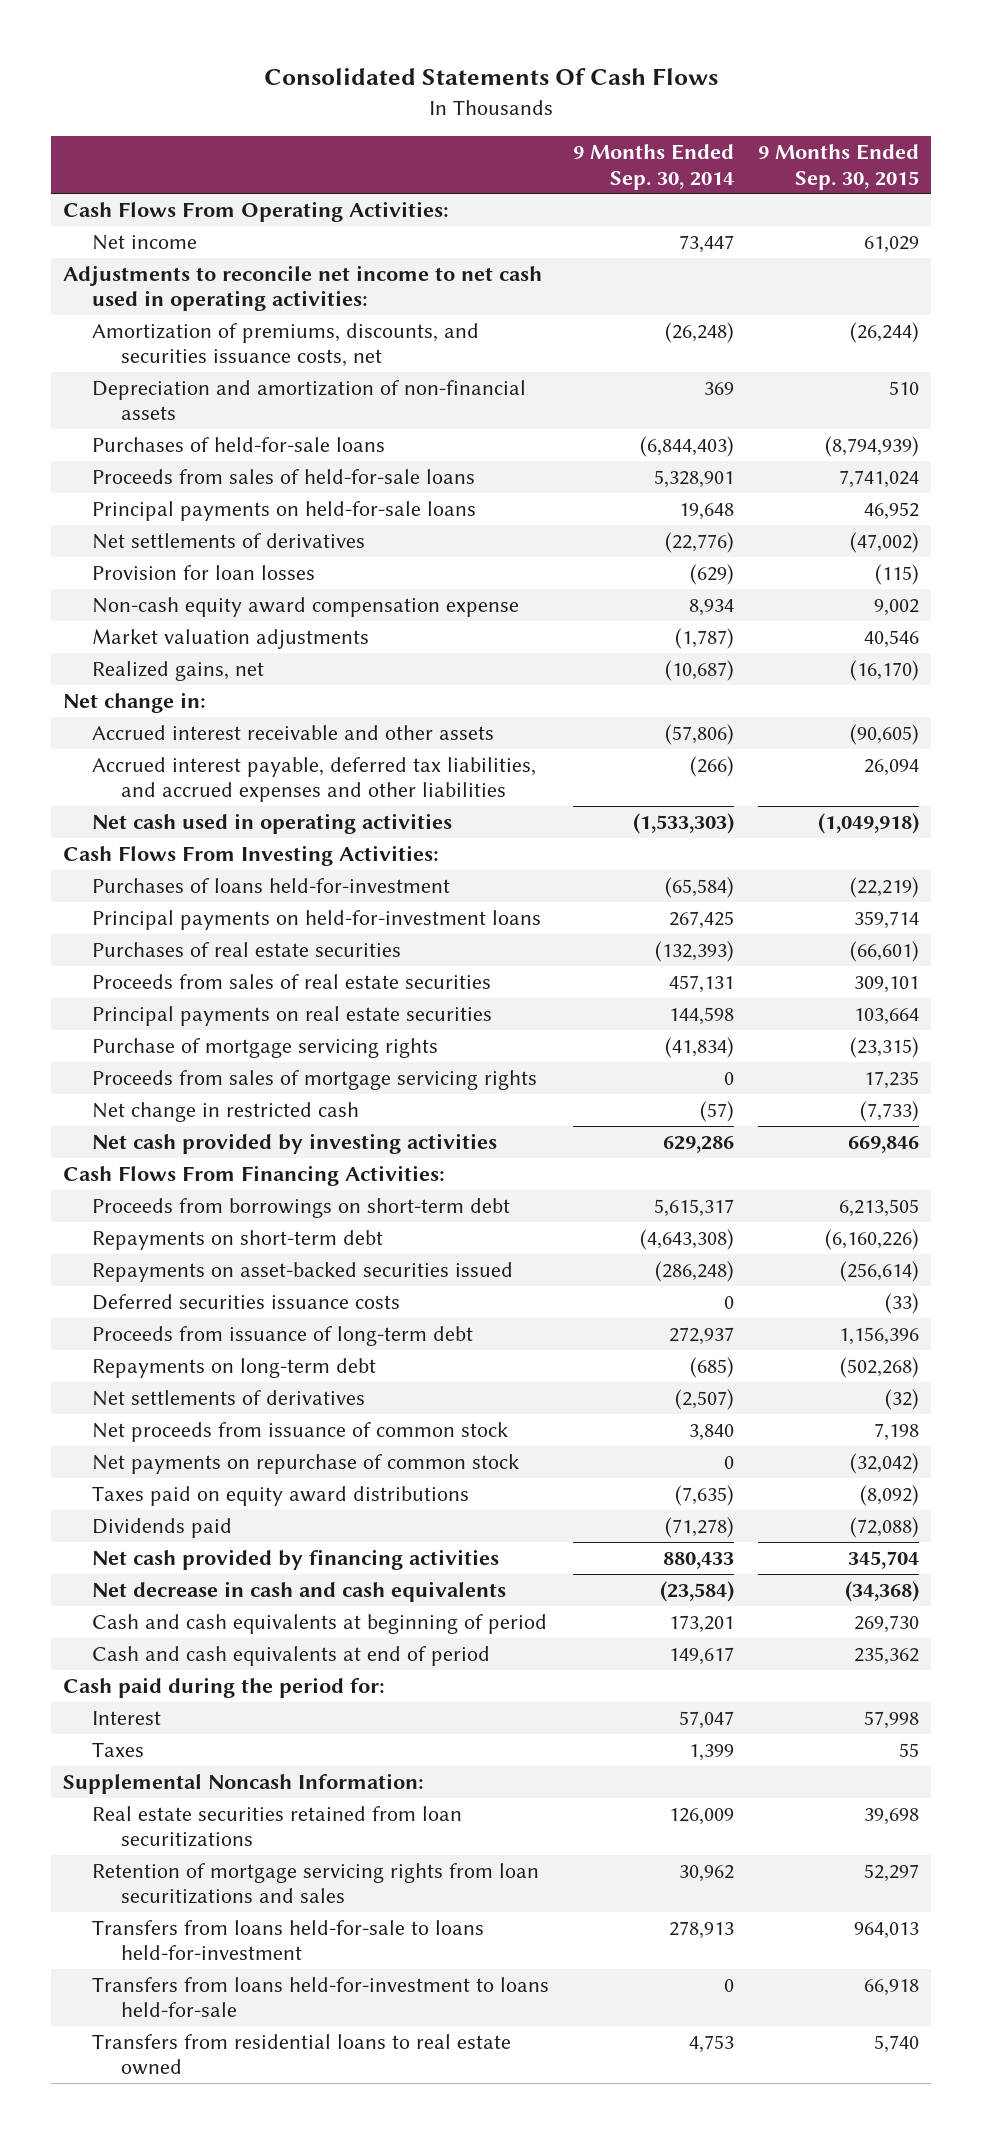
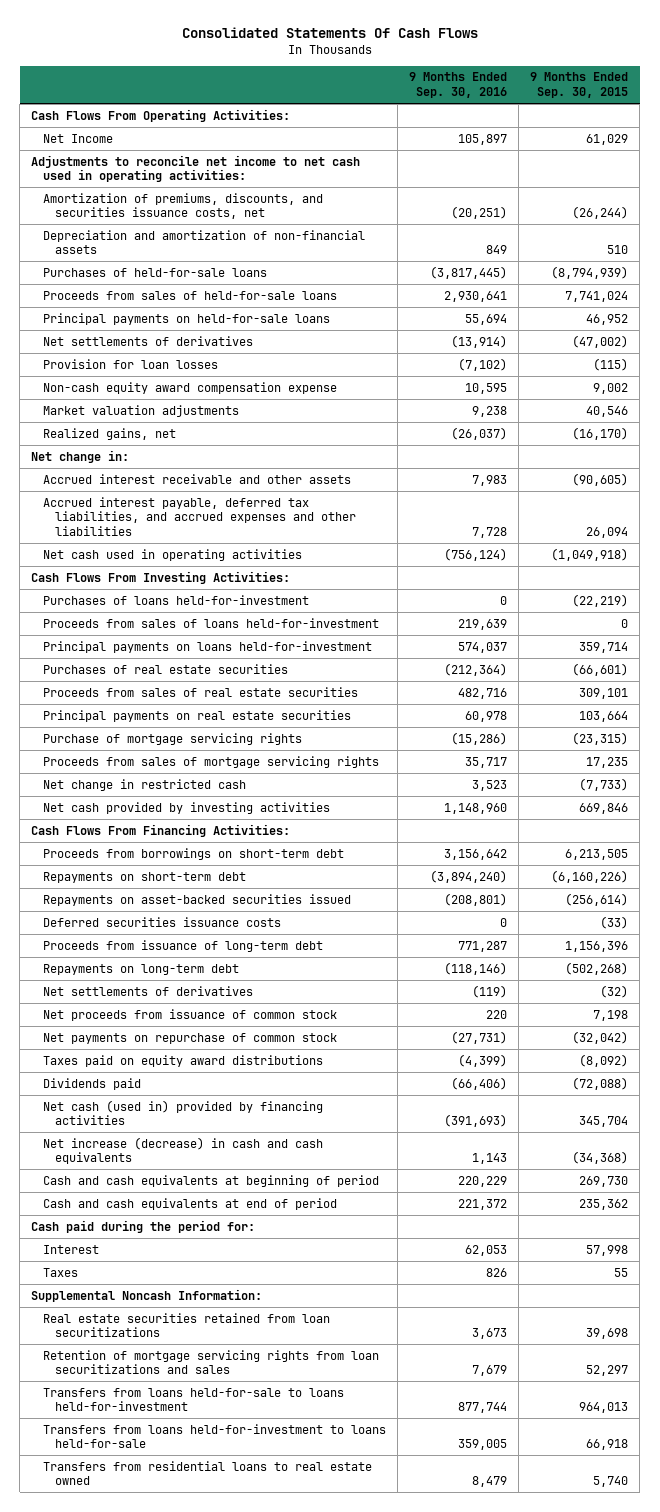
- | 9 Months Ended Sep. 30, 2014 | 9 Months Ended Sep. 30, 2015
+ | 9 Months Ended Sep. 30, 2016 | 9 Months Ended Sep. 30, 2015
- Net income | 73,447 | 61,029
+ Net Income | 105,897 | 61,029
- Principal payments on held-for-investment loans | 267,425 | 359,714
+ Proceeds from sales of loans held-for-investment | 219,639 | 0
+ Principal payments on loans held-for-investment | 574,037 | 359,714
- Net cash provided by financing activities | 880,433 | 345,704
- Net decrease in cash and cash equivalents | (23,584) | (34,368)
+ Net cash (used in) provided by financing activities | (391,693) | 345,704
+ Net increase (decrease) in cash and cash equivalents | 1,143 | (34,368)

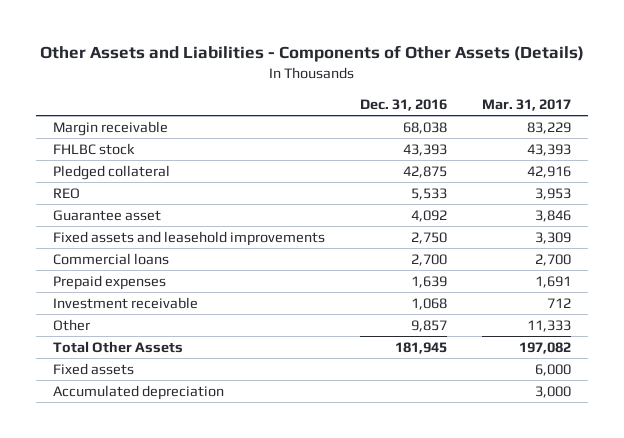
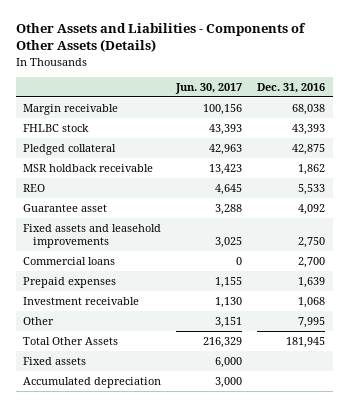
- | Dec. 31, 2016 | Mar. 31, 2017
+ | Jun. 30, 2017 | Dec. 31, 2016
+ MSR holdback receivable | 13,423 | 1,862
- Other | 9,857 | 11,333
+ Other | 3,151 | 7,995

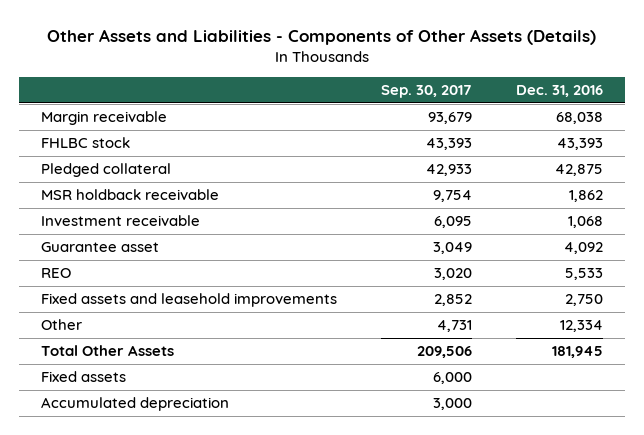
- | Jun. 30, 2017 | Dec. 31, 2016
+ | Sep. 30, 2017 | Dec. 31, 2016
moved up: Investment receivable | 6,095 | 1,068
moved down: REO | 3,020 | 5,533
- Commercial loans | 0 | 2,700
- Prepaid expenses | 1,155 | 1,639
- Other | 3,151 | 7,995
+ Other | 4,731 | 12,334

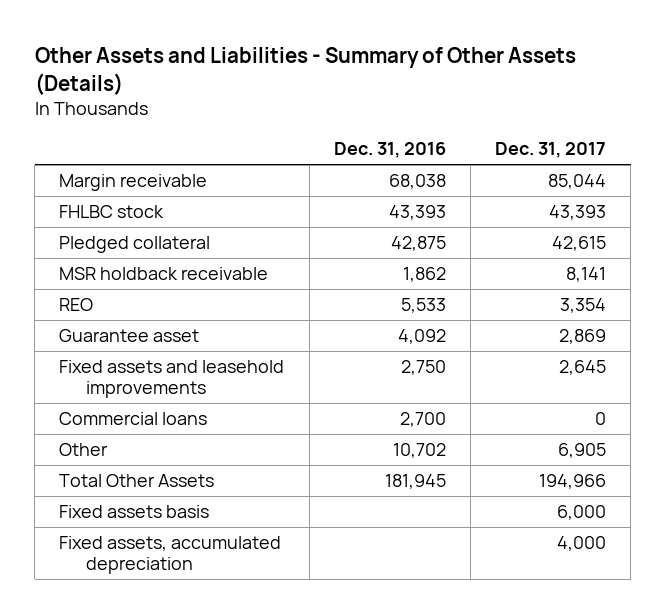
- Other Assets and Liabilities - Components of Other Assets (Details)
+ Other Assets and Liabilities - Summary of Other Assets (Details)
- | Sep. 30, 2017 | Dec. 31, 2016
+ | Dec. 31, 2016 | Dec. 31, 2017
- Investment receivable | 6,095 | 1,068
moved down: Guarantee asset | 4,092 | 2,869
- Other | 4,731 | 12,334
+ Commercial loans | 2,700 | 0
+ Other | 10,702 | 6,905
- Fixed assets | 6,000 |
- Accumulated depreciation | 3,000 |
+ Fixed assets basis | | 6,000
+ Fixed assets, accumulated depreciation | | 4,000

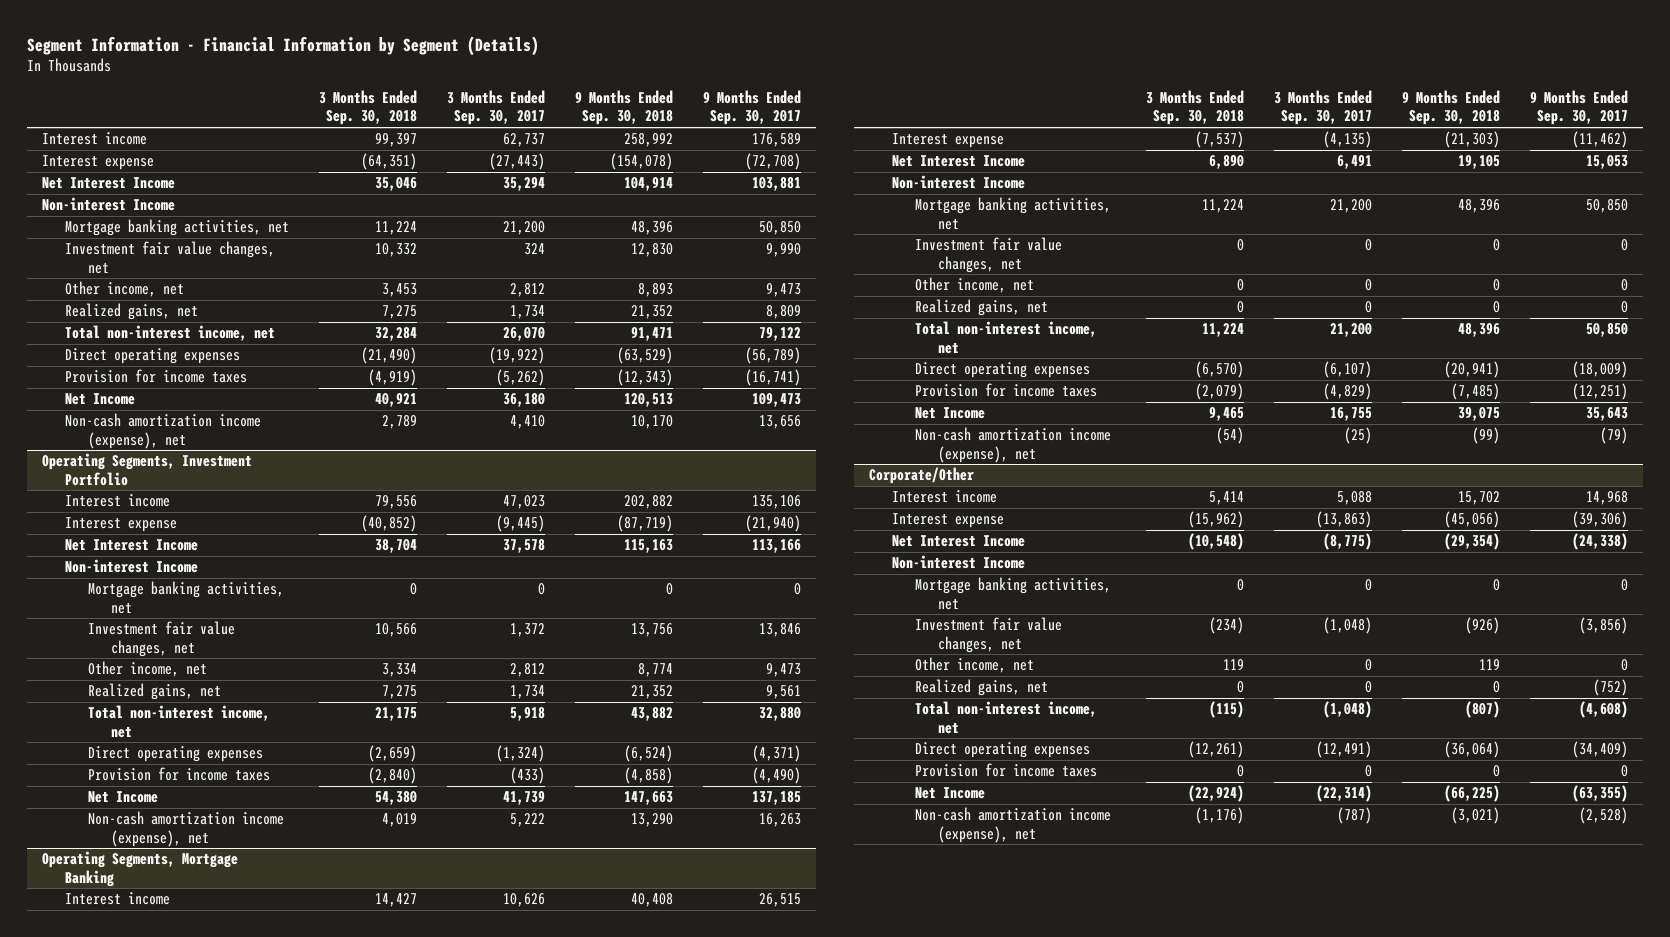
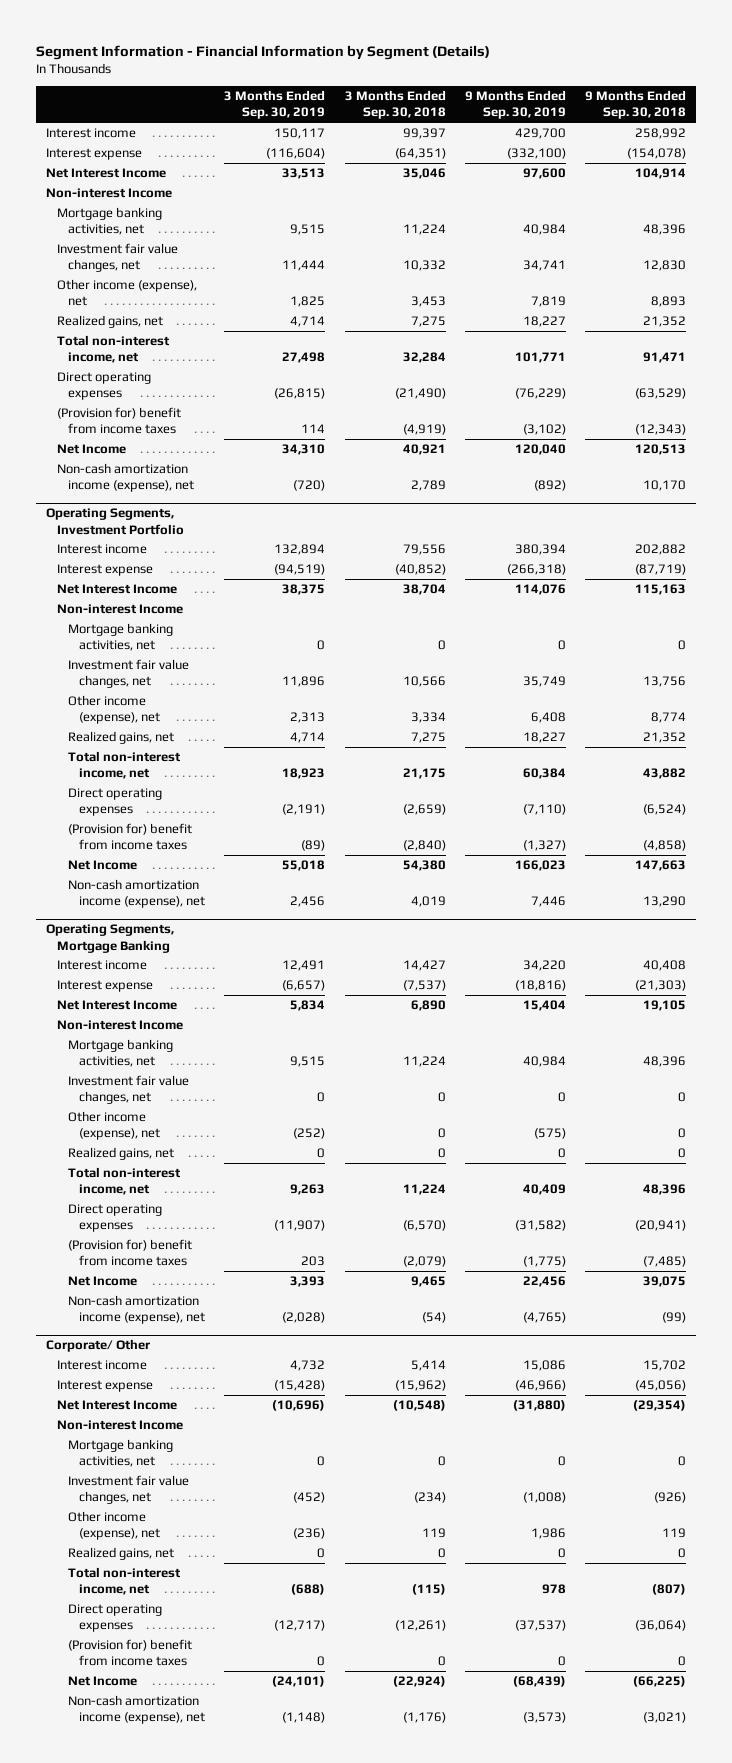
- | 3 Months Ended Sep. 30, 2018 | 3 Months Ended Sep. 30, 2017 | 9 Months Ended Sep. 30, 2018 | 9 Months Ended Sep. 30, 2017
+ | 3 Months Ended Sep. 30, 2019 | 3 Months Ended Sep. 30, 2018 | 9 Months Ended Sep. 30, 2019 | 9 Months Ended Sep. 30, 2018
- Other income, net | 3,453 | 2,812 | 8,893 | 9,473
+ Other income (expense), net | 1,825 | 3,453 | 7,819 | 8,893
- Provision for income taxes | (4,919) | (5,262) | (12,343) | (16,741)
+ (Provision for) benefit from income taxes | 114 | (4,919) | (3,102) | (12,343)
@ Operating Segments, Investment Portfolio
- Other income, net | 3,334 | 2,812 | 8,774 | 9,473
+ Other income (expense), net | 2,313 | 3,334 | 6,408 | 8,774
- Provision for income taxes | (2,840) | (433) | (4,858) | (4,490)
+ (Provision for) benefit from income taxes | (89) | (2,840) | (1,327) | (4,858)
@ Operating Segments, Mortgage Banking
- Other income, net | 0 | 0 | 0 | 0
+ Other income (expense), net | (252) | 0 | (575) | 0
- Provision for income taxes | (2,079) | (4,829) | (7,485) | (12,251)
+ (Provision for) benefit from income taxes | 203 | (2,079) | (1,775) | (7,485)
- Corporate/Other
+ Corporate/ Other
- Other income, net | 119 | 0 | 119 | 0
+ Other income (expense), net | (236) | 119 | 1,986 | 119
- Provision for income taxes | 0 | 0 | 0 | 0
+ (Provision for) benefit from income taxes | 0 | 0 | 0 | 0

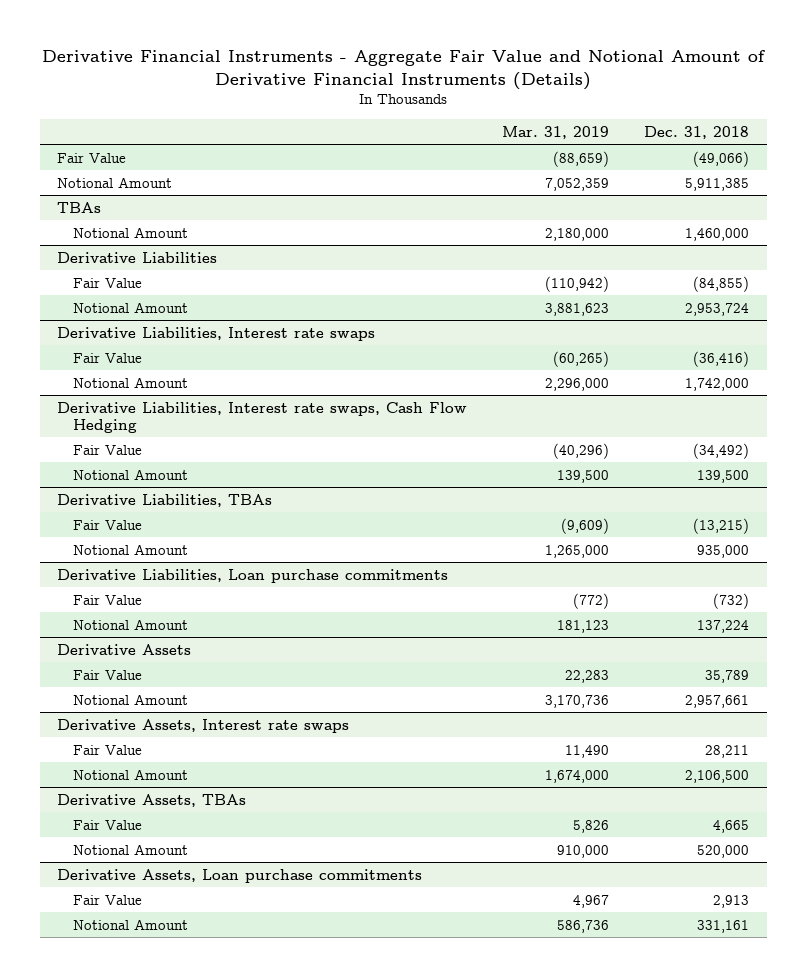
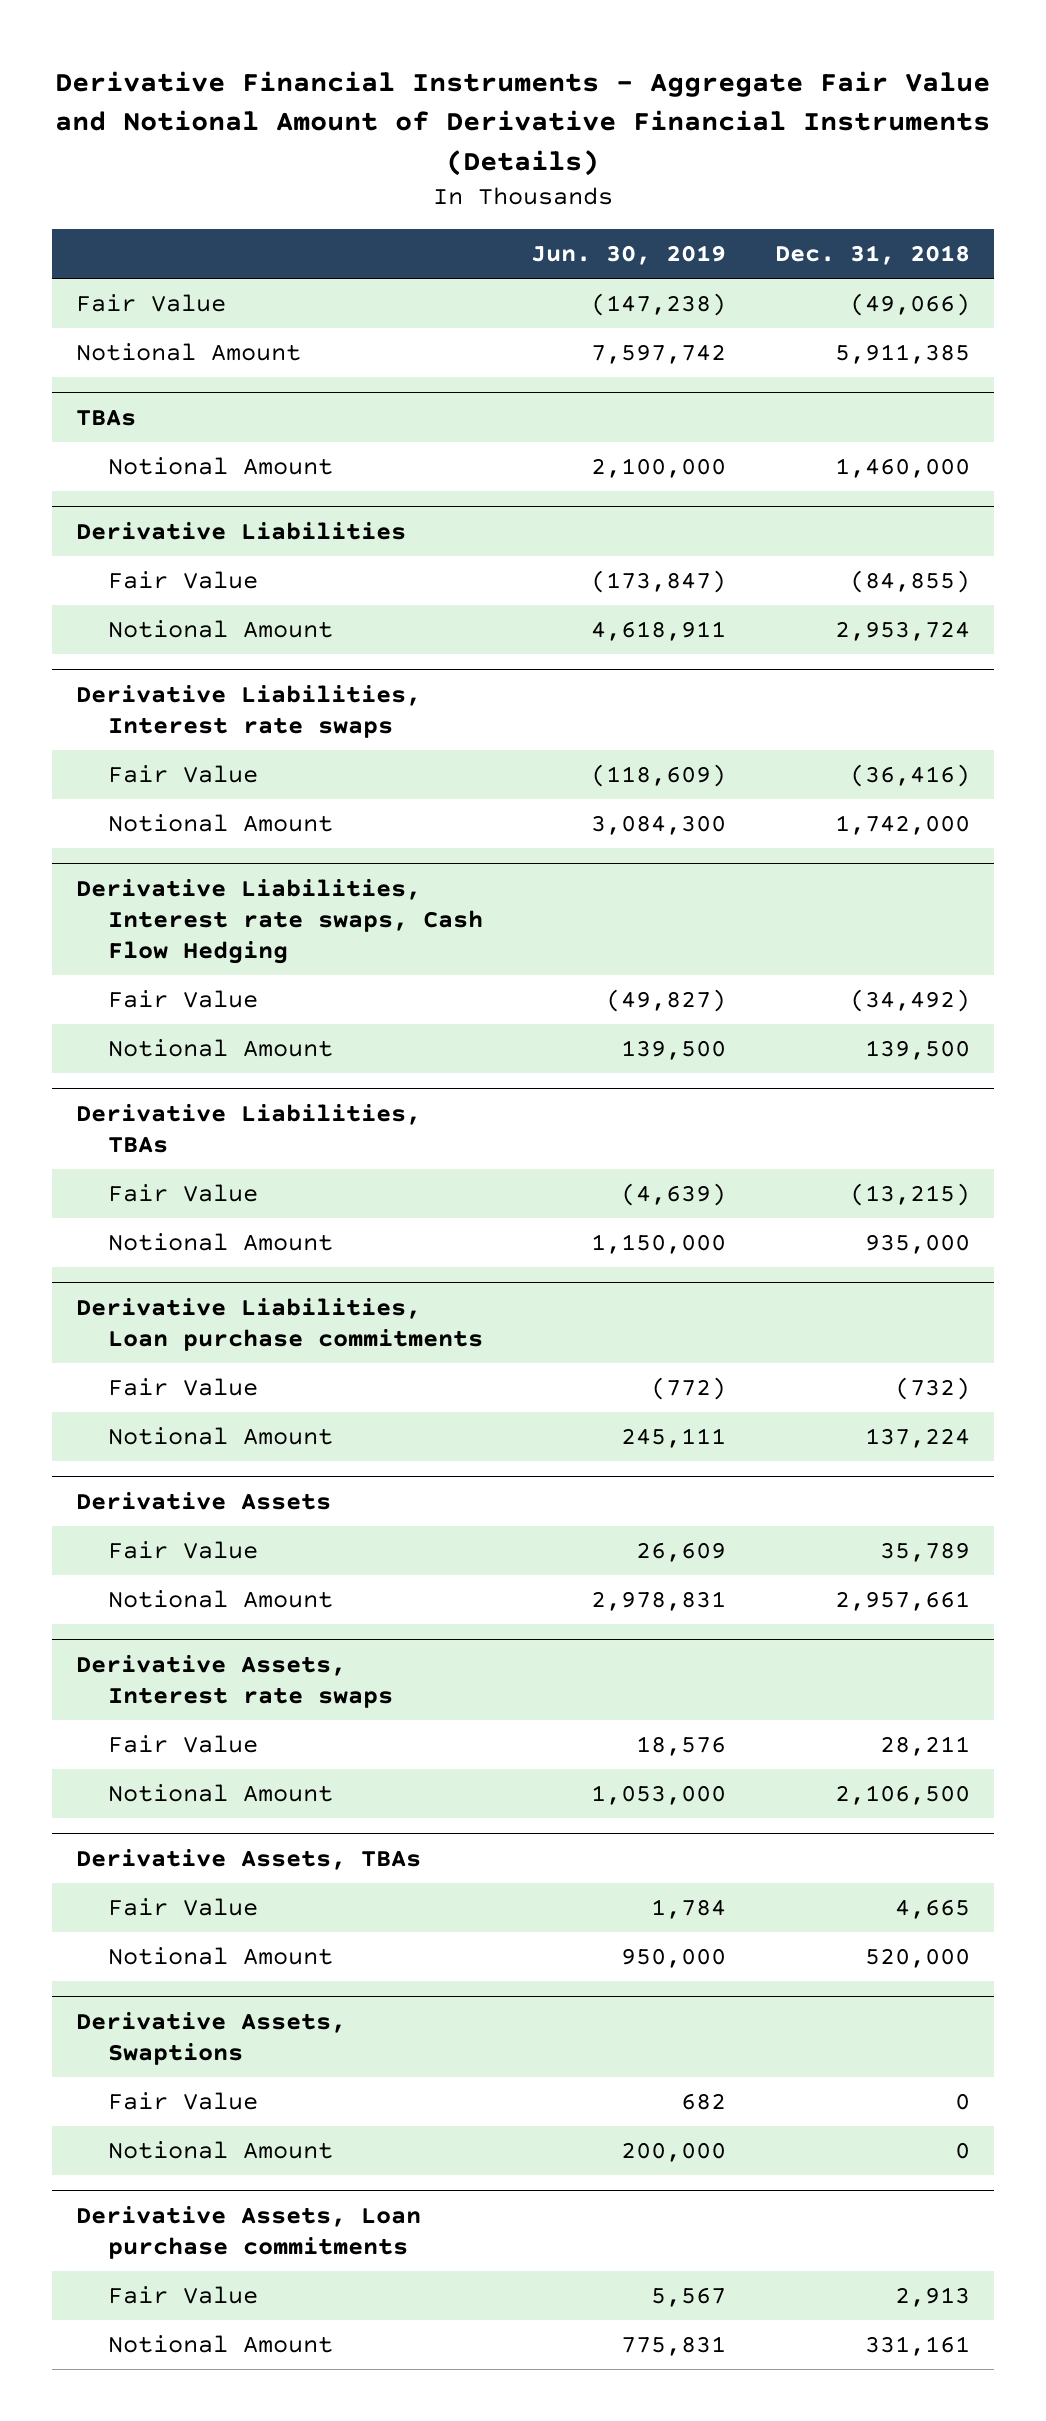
- | Mar. 31, 2019 | Dec. 31, 2018
+ | Jun. 30, 2019 | Dec. 31, 2018
+ Derivative Assets, Swaptions
+ Fair Value | 682 | 0
+ Notional Amount | 200,000 | 0

